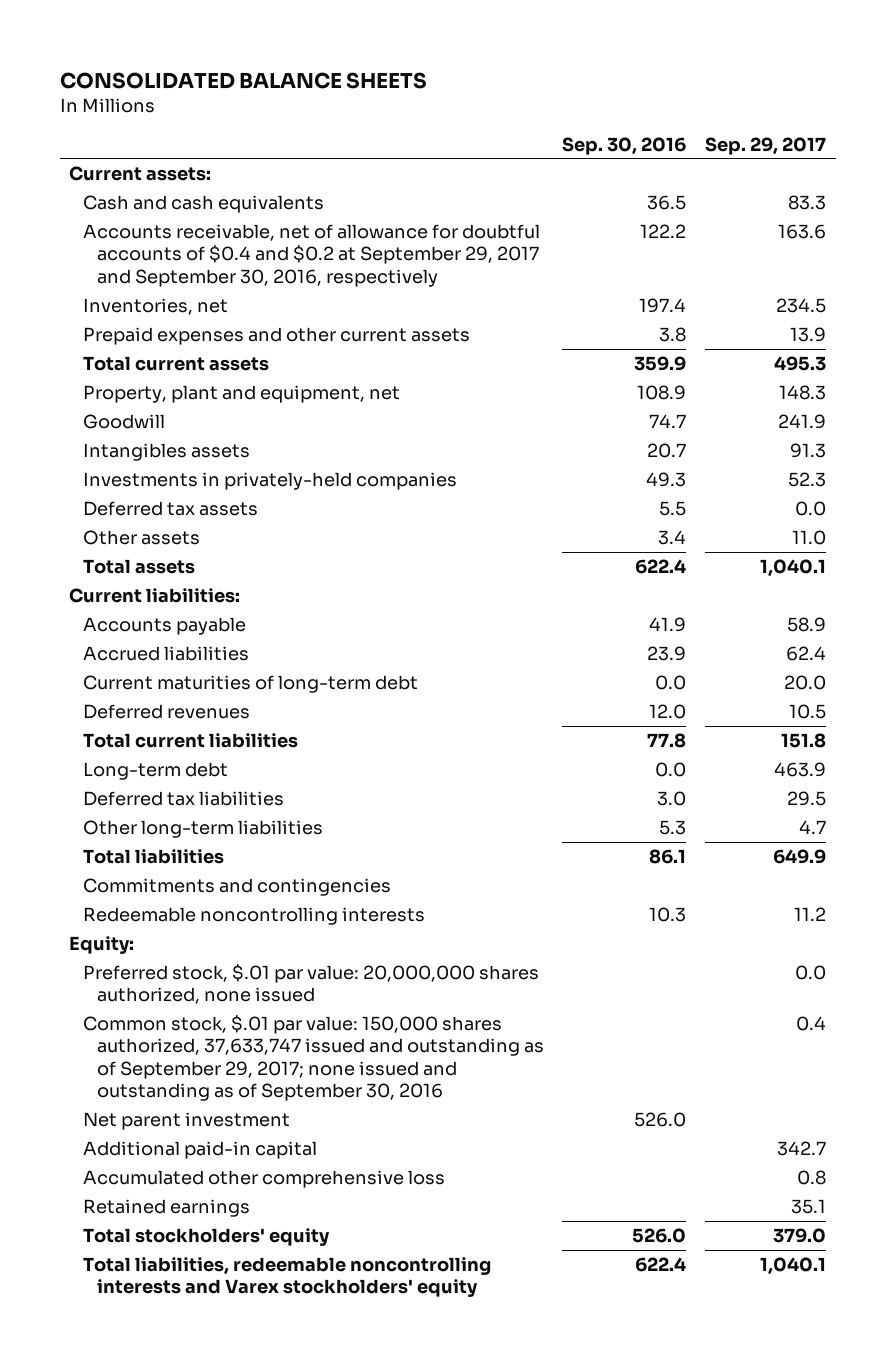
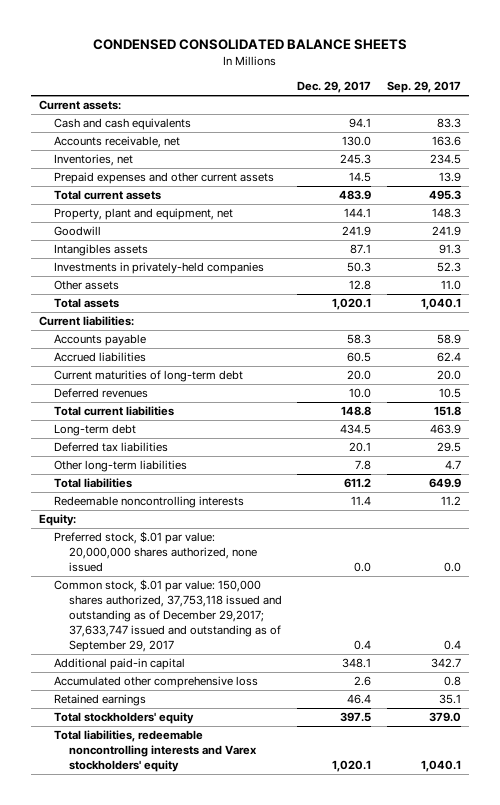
- CONSOLIDATED BALANCE SHEETS
+ CONDENSED CONSOLIDATED BALANCE SHEETS
- | Sep. 30, 2016 | Sep. 29, 2017
+ | Dec. 29, 2017 | Sep. 29, 2017
- Accounts receivable, net of allowance for doubtful accounts of $0.4 and $0.2 at September 29, 2017 and September 30, 2016, respectively | 122.2 | 163.6
+ Accounts receivable, net | 130.0 | 163.6
- Deferred tax assets | 5.5 | 0.0
- Commitments and contingencies
- Common stock, $.01 par value: 150,000 shares authorized, 37,633,747 issued and outstanding as of September 29, 2017; none issued and outstanding as of September 30, 2016 | | 0.4
- Net parent investment | 526.0 |
+ Common stock, $.01 par value: 150,000 shares authorized, 37,753,118 issued and outstanding as of December 29,2017; 37,633,747 issued and outstanding as of September 29, 2017 | 0.4 | 0.4

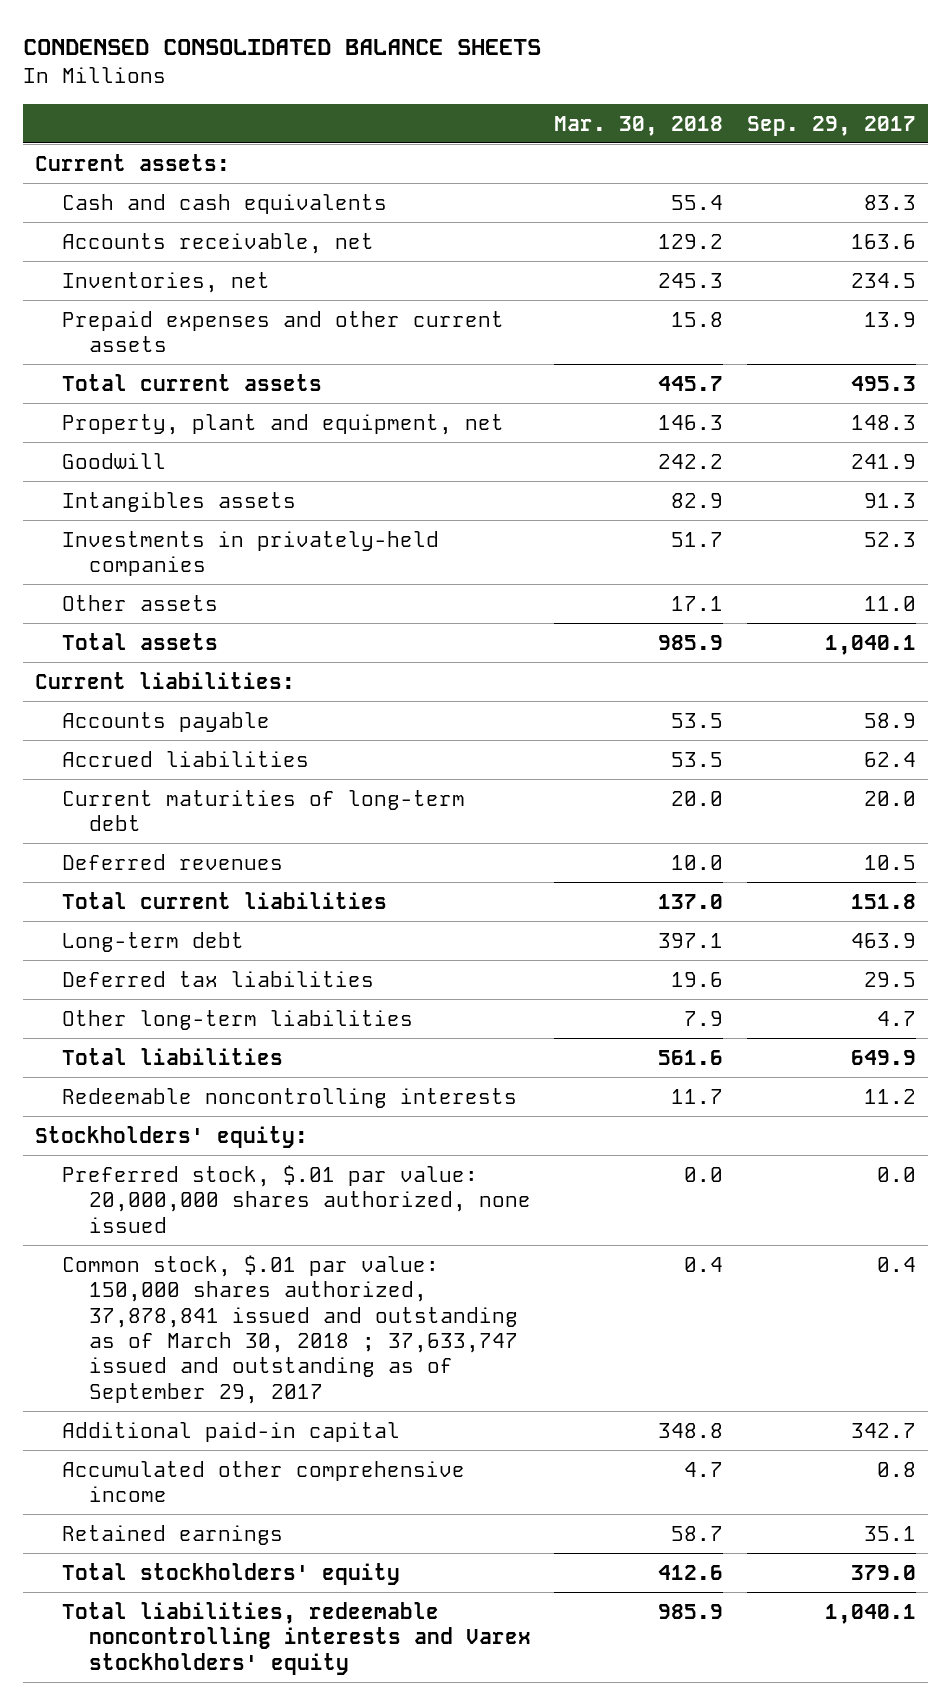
- | Dec. 29, 2017 | Sep. 29, 2017
+ | Mar. 30, 2018 | Sep. 29, 2017
- Equity:
+ Stockholders' equity:
- Common stock, $.01 par value: 150,000 shares authorized, 37,753,118 issued and outstanding as of December 29,2017; 37,633,747 issued and outstanding as of September 29, 2017 | 0.4 | 0.4
+ Common stock, $.01 par value: 150,000 shares authorized, 37,878,841 issued and outstanding as of March 30, 2018 ; 37,633,747 issued and outstanding as of September 29, 2017 | 0.4 | 0.4
- Accumulated other comprehensive loss | 2.6 | 0.8
+ Accumulated other comprehensive income | 4.7 | 0.8

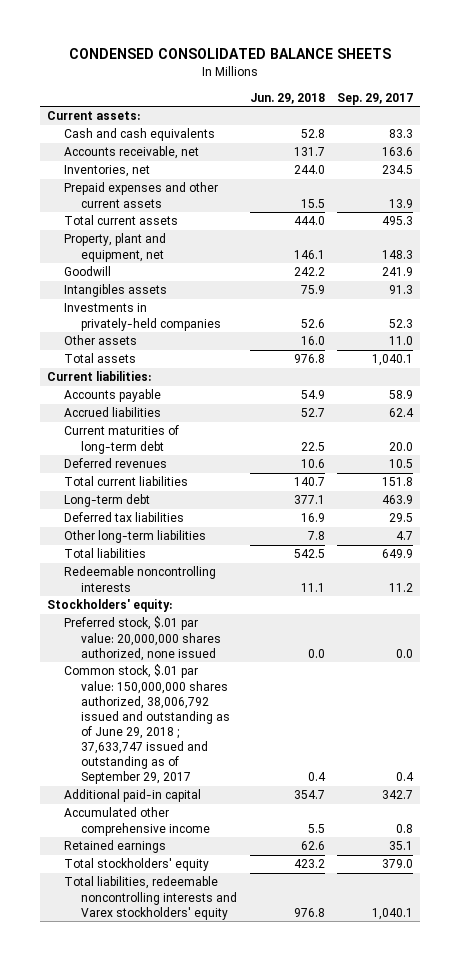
- | Mar. 30, 2018 | Sep. 29, 2017
+ | Jun. 29, 2018 | Sep. 29, 2017
- Common stock, $.01 par value: 150,000 shares authorized, 37,878,841 issued and outstanding as of March 30, 2018 ; 37,633,747 issued and outstanding as of September 29, 2017 | 0.4 | 0.4
+ Common stock, $.01 par value: 150,000,000 shares authorized, 38,006,792 issued and outstanding as of June 29, 2018 ; 37,633,747 issued and outstanding as of September 29, 2017 | 0.4 | 0.4

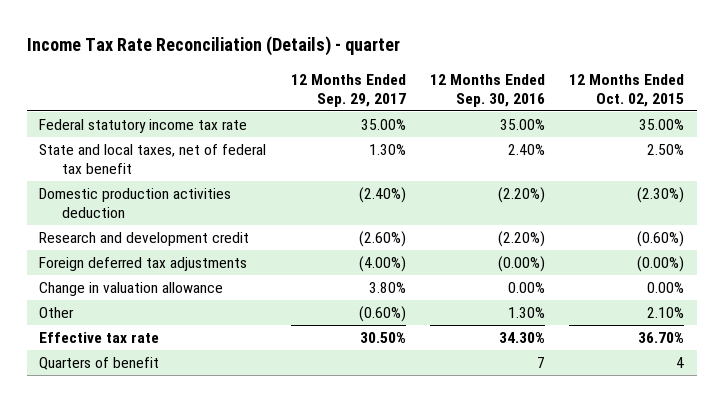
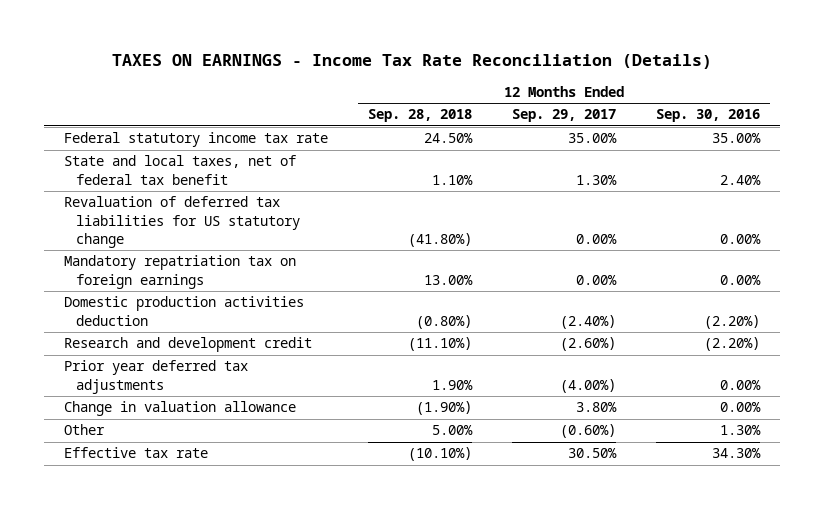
- Income Tax Rate Reconciliation (Details) - quarter
+ TAXES ON EARNINGS - Income Tax Rate Reconciliation (Details)
- | 12 Months Ended Sep. 29, 2017 | 12 Months Ended Sep. 30, 2016 | 12 Months Ended Oct. 02, 2015
+ | 12 Months Ended Sep. 28, 2018 | 12 Months Ended Sep. 29, 2017 | 12 Months Ended Sep. 30, 2016
+ Revaluation of deferred tax liabilities for US statutory change | (41.80%) | 0.00% | 0.00%
+ Mandatory repatriation tax on foreign earnings | 13.00% | 0.00% | 0.00%
- Foreign deferred tax adjustments | (4.00%) | (0.00%) | (0.00%)
+ Prior year deferred tax adjustments | 1.90% | (4.00%) | 0.00%
- Quarters of benefit | | 7 | 4

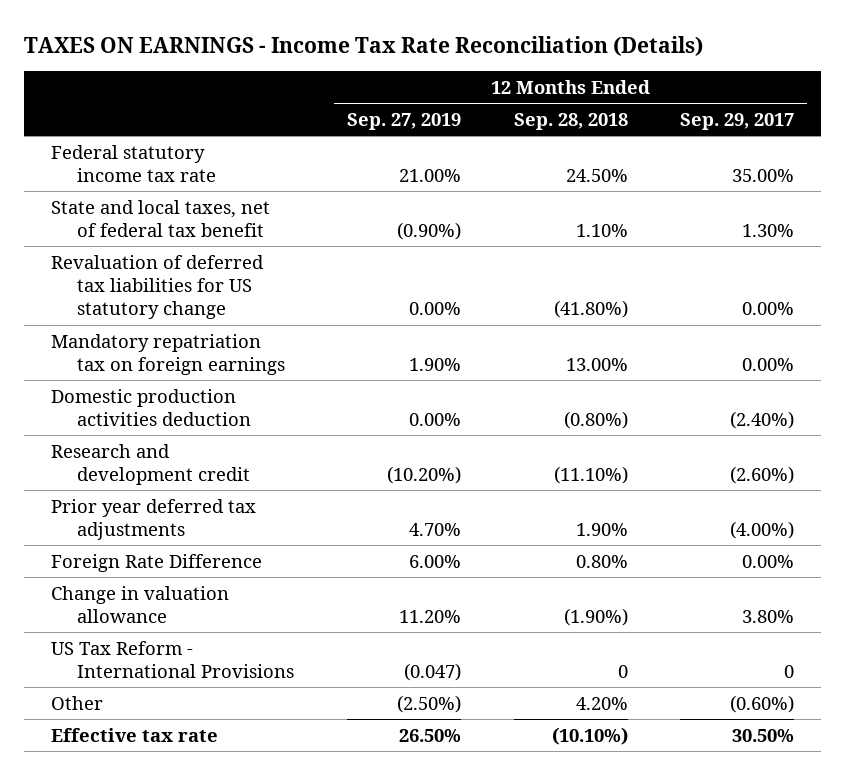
- | 12 Months Ended Sep. 28, 2018 | 12 Months Ended Sep. 29, 2017 | 12 Months Ended Sep. 30, 2016
+ | 12 Months Ended Sep. 27, 2019 | 12 Months Ended Sep. 28, 2018 | 12 Months Ended Sep. 29, 2017
+ Foreign Rate Difference | 6.00% | 0.80% | 0.00%
- Other | 5.00% | (0.60%) | 1.30%
+ US Tax Reform - International Provisions | (0.047) | 0 | 0
+ Other | (2.50%) | 4.20% | (0.60%)

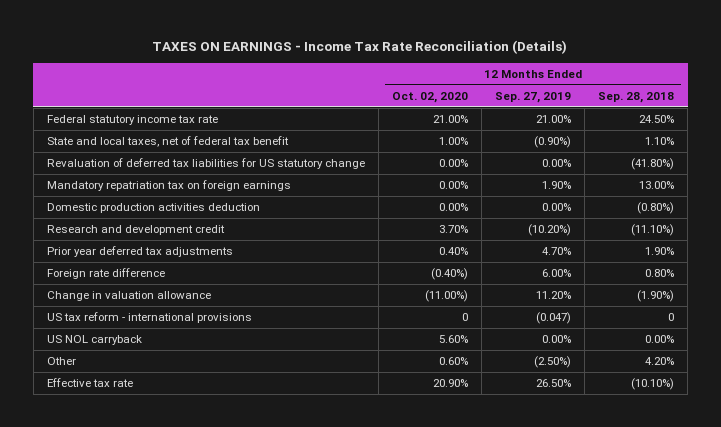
- | 12 Months Ended Sep. 27, 2019 | 12 Months Ended Sep. 28, 2018 | 12 Months Ended Sep. 29, 2017
+ | 12 Months Ended Oct. 02, 2020 | 12 Months Ended Sep. 27, 2019 | 12 Months Ended Sep. 28, 2018
- Foreign Rate Difference | 6.00% | 0.80% | 0.00%
+ Foreign rate difference | (0.40%) | 6.00% | 0.80%
- US Tax Reform - International Provisions | (0.047) | 0 | 0
+ US tax reform - international provisions | 0 | (0.047) | 0
+ US NOL carryback | 5.60% | 0.00% | 0.00%

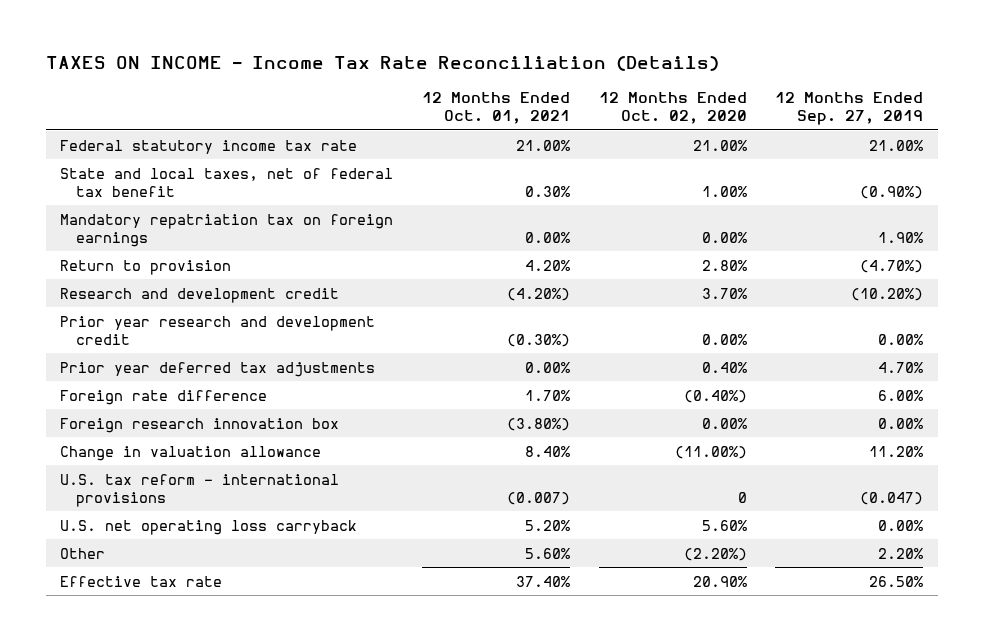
- TAXES ON EARNINGS - Income Tax Rate Reconciliation (Details)
+ TAXES ON INCOME - Income Tax Rate Reconciliation (Details)
- | 12 Months Ended Oct. 02, 2020 | 12 Months Ended Sep. 27, 2019 | 12 Months Ended Sep. 28, 2018
+ | 12 Months Ended Oct. 01, 2021 | 12 Months Ended Oct. 02, 2020 | 12 Months Ended Sep. 27, 2019
- Revaluation of deferred tax liabilities for US statutory change | 0.00% | 0.00% | (41.80%)
- Domestic production activities deduction | 0.00% | 0.00% | (0.80%)
+ Return to provision | 4.20% | 2.80% | (4.70%)
+ Prior year research and development credit | (0.30%) | 0.00% | 0.00%
+ Foreign research innovation box | (3.80%) | 0.00% | 0.00%
- US tax reform - international provisions | 0 | (0.047) | 0
- US NOL carryback | 5.60% | 0.00% | 0.00%
- Other | 0.60% | (2.50%) | 4.20%
+ U.S. tax reform - international provisions | (0.007) | 0 | (0.047)
+ U.S. net operating loss carryback | 5.20% | 5.60% | 0.00%
+ Other | 5.60% | (2.20%) | 2.20%

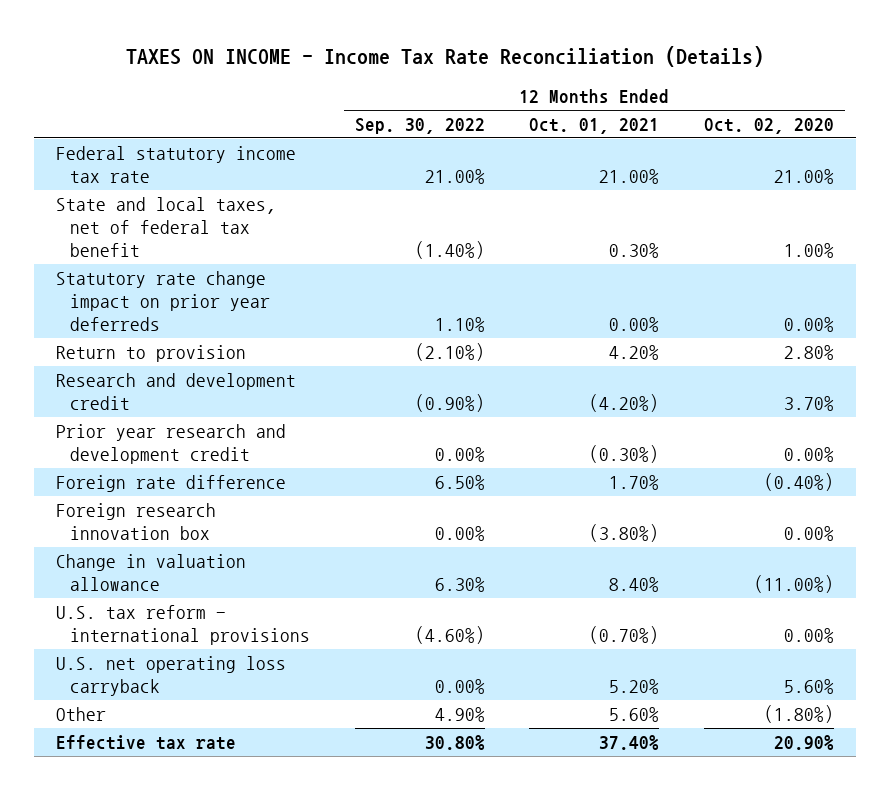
- | 12 Months Ended Oct. 01, 2021 | 12 Months Ended Oct. 02, 2020 | 12 Months Ended Sep. 27, 2019
+ | 12 Months Ended Sep. 30, 2022 | 12 Months Ended Oct. 01, 2021 | 12 Months Ended Oct. 02, 2020
- Mandatory repatriation tax on foreign earnings | 0.00% | 0.00% | 1.90%
+ Statutory rate change impact on prior year deferreds | 1.10% | 0.00% | 0.00%
- Prior year deferred tax adjustments | 0.00% | 0.40% | 4.70%
- U.S. tax reform - international provisions | (0.007) | 0 | (0.047)
+ U.S. tax reform - international provisions | (4.60%) | (0.70%) | 0.00%
- Other | 5.60% | (2.20%) | 2.20%
+ Other | 4.90% | 5.60% | (1.80%)

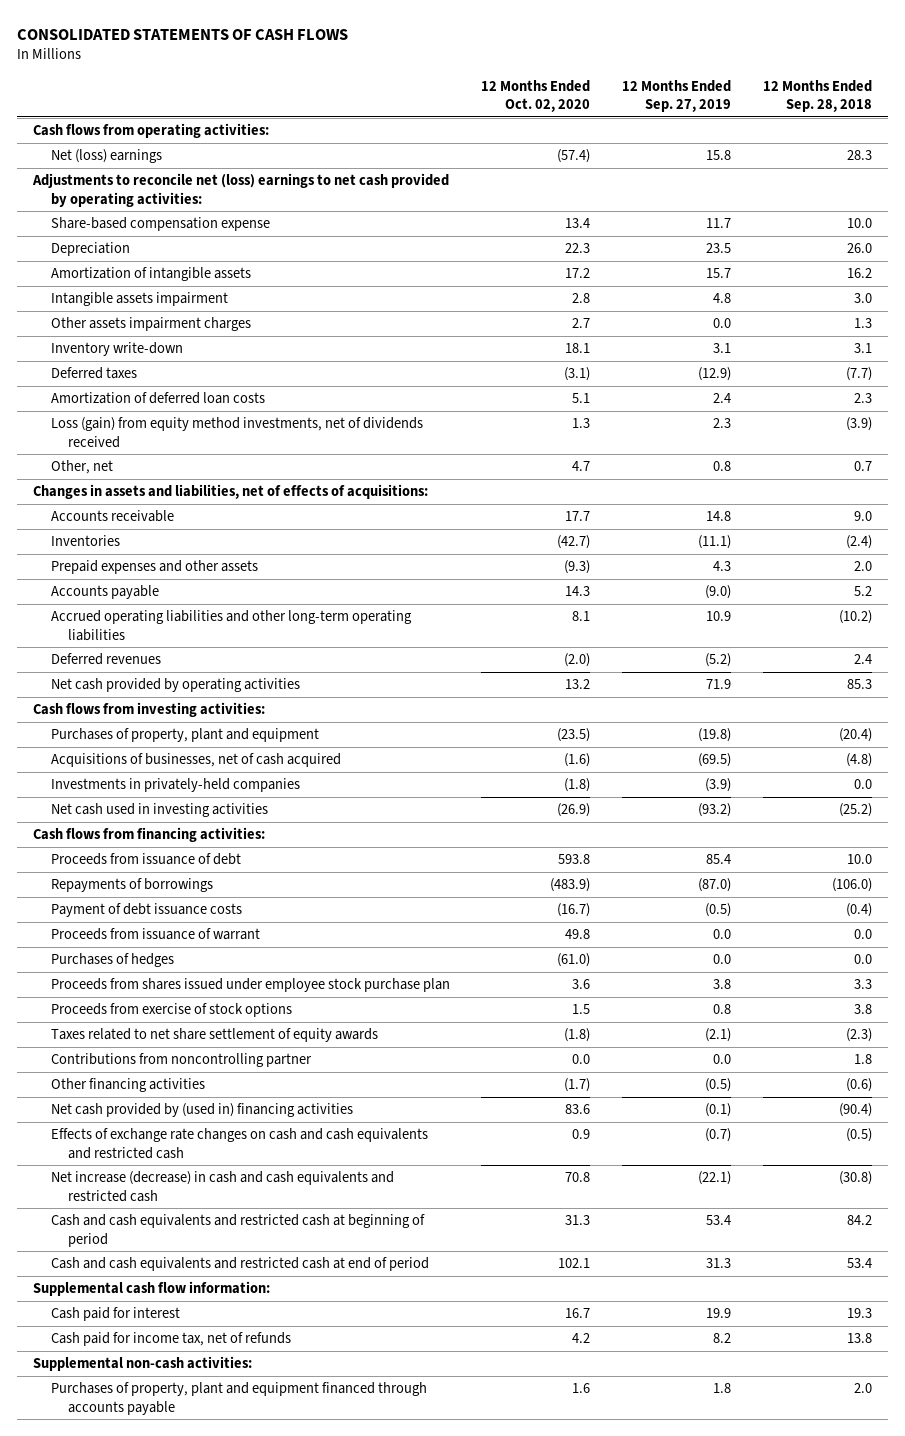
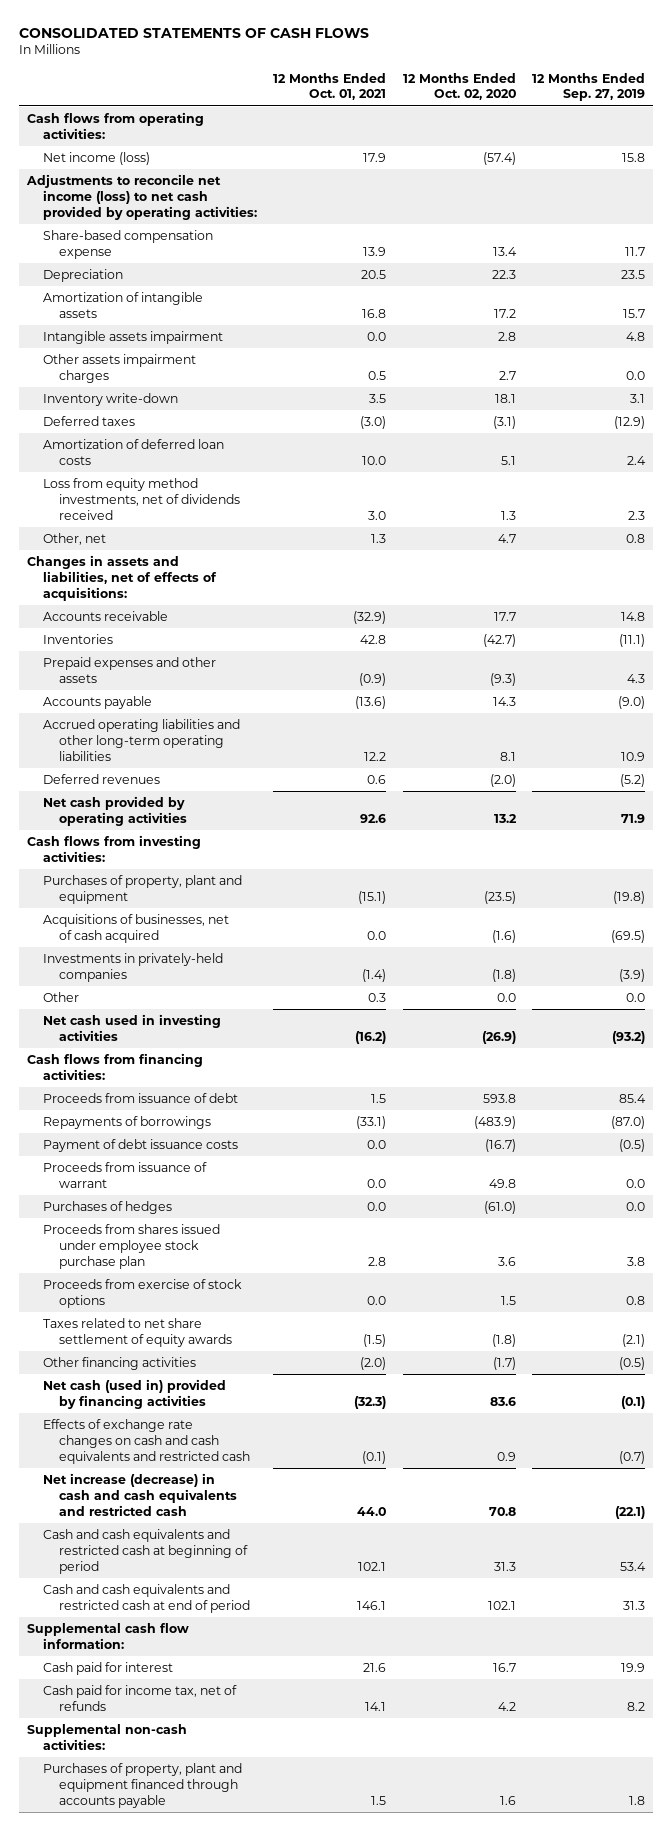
- | 12 Months Ended Oct. 02, 2020 | 12 Months Ended Sep. 27, 2019 | 12 Months Ended Sep. 28, 2018
+ | 12 Months Ended Oct. 01, 2021 | 12 Months Ended Oct. 02, 2020 | 12 Months Ended Sep. 27, 2019
- Net (loss) earnings | (57.4) | 15.8 | 28.3
- Adjustments to reconcile net (loss) earnings to net cash provided by operating activities:
+ Net income (loss) | 17.9 | (57.4) | 15.8
+ Adjustments to reconcile net income (loss) to net cash provided by operating activities:
- Loss (gain) from equity method investments, net of dividends received | 1.3 | 2.3 | (3.9)
+ Loss from equity method investments, net of dividends received | 3.0 | 1.3 | 2.3
+ Other | 0.3 | 0.0 | 0.0
- Contributions from noncontrolling partner | 0.0 | 0.0 | 1.8
- Net cash provided by (used in) financing activities | 83.6 | (0.1) | (90.4)
+ Net cash (used in) provided by financing activities | (32.3) | 83.6 | (0.1)

